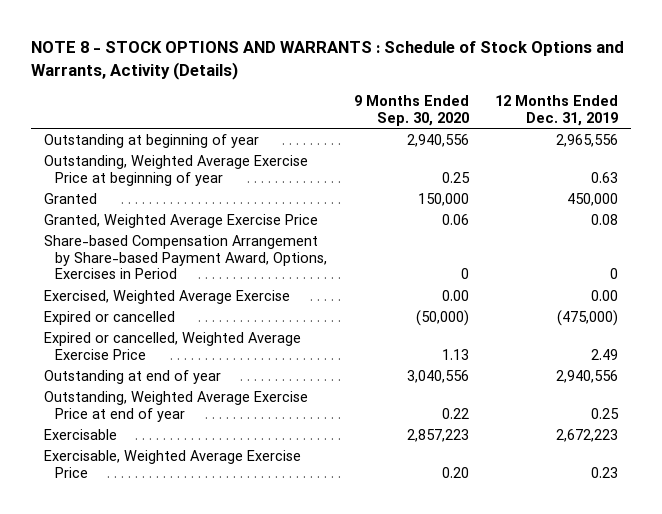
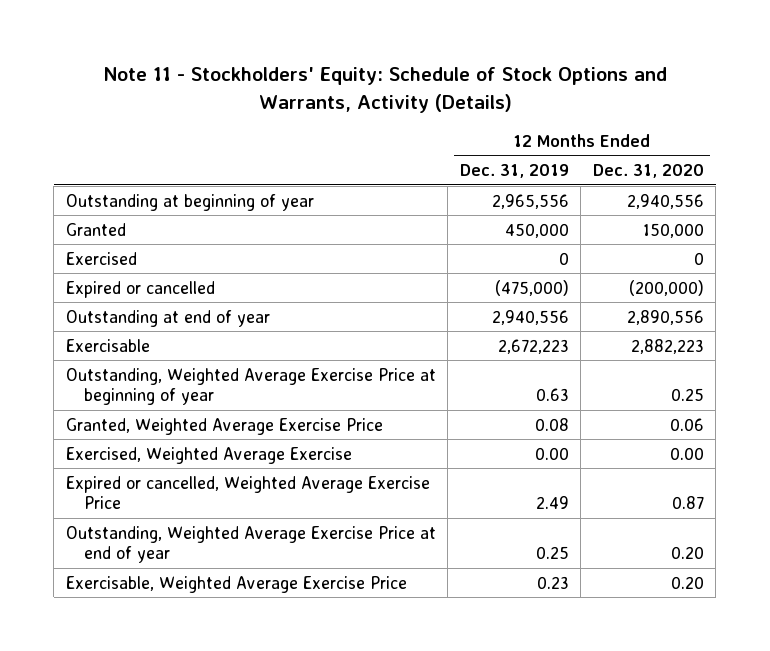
- NOTE 8 - STOCK OPTIONS AND WARRANTS : Schedule of Stock Options and Warrants, Activity (Details)
+ Note 11 - Stockholders' Equity: Schedule of Stock Options and Warrants, Activity (Details)
- | 9 Months Ended Sep. 30, 2020 | 12 Months Ended Dec. 31, 2019
+ | 12 Months Ended Dec. 31, 2019 | 12 Months Ended Dec. 31, 2020
+ Exercised | 0 | 0
moved up: Expired or cancelled | (475,000) | (200,000)
moved up: Outstanding at end of year | 2,940,556 | 2,890,556
moved up: Exercisable | 2,672,223 | 2,882,223
moved down: Outstanding, Weighted Average Exercise Price at beginning of year | 0.63 | 0.25
- Share-based Compensation Arrangement by Share-based Payment Award, Options, Exercises in Period | 0 | 0

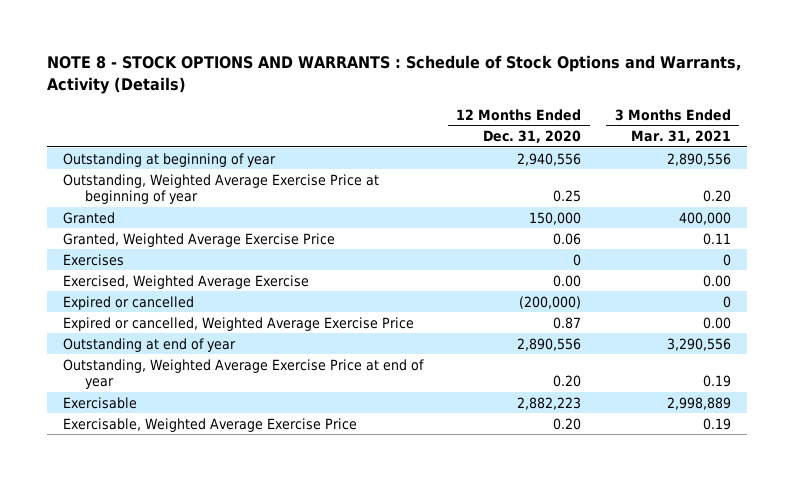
- Note 11 - Stockholders' Equity: Schedule of Stock Options and Warrants, Activity (Details)
+ NOTE 8 - STOCK OPTIONS AND WARRANTS : Schedule of Stock Options and Warrants, Activity (Details)
- | 12 Months Ended Dec. 31, 2019 | 12 Months Ended Dec. 31, 2020
+ | 12 Months Ended Dec. 31, 2020 | 3 Months Ended Mar. 31, 2021
- Exercised | 0 | 0
moved down: Granted | 150,000 | 400,000
+ Exercises | 0 | 0
moved down: Expired or cancelled | (200,000) | 0
moved down: Outstanding at end of year | 2,890,556 | 3,290,556
moved down: Exercisable | 2,882,223 | 2,998,889

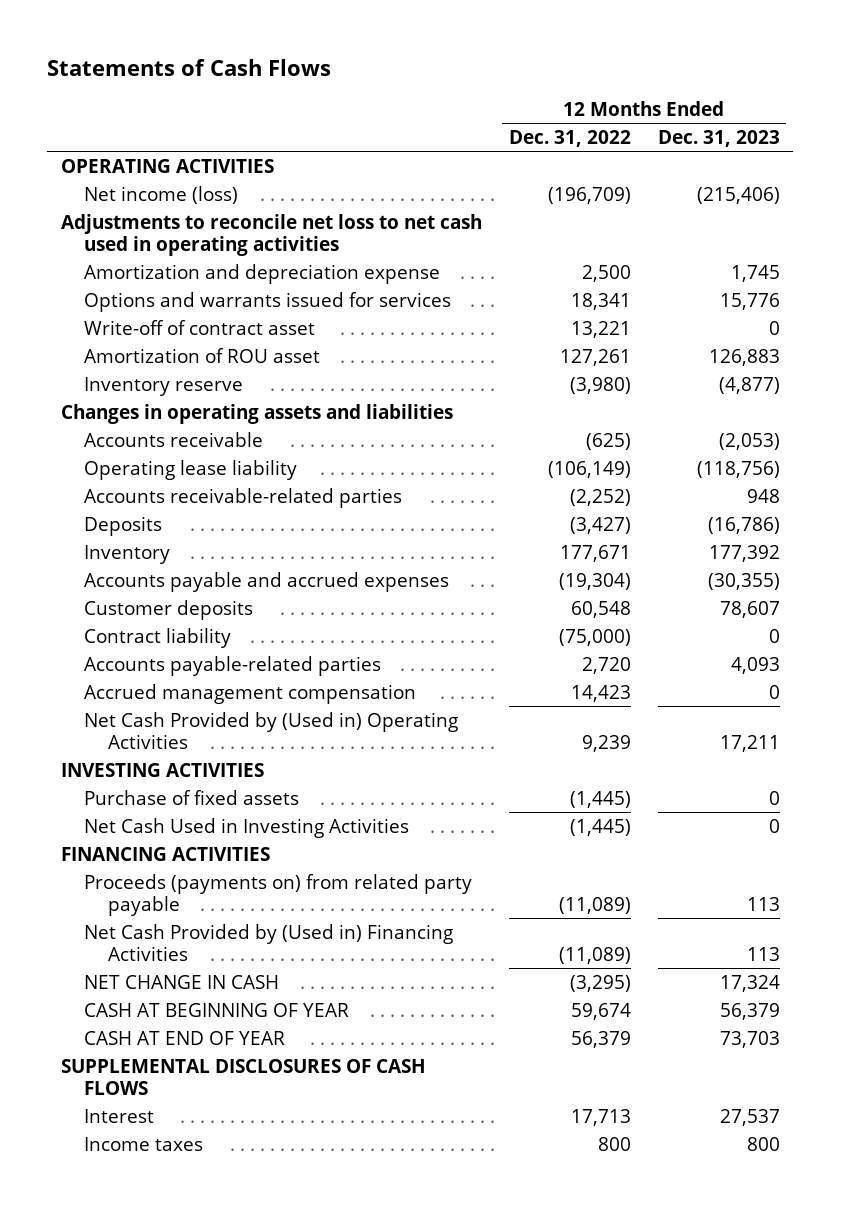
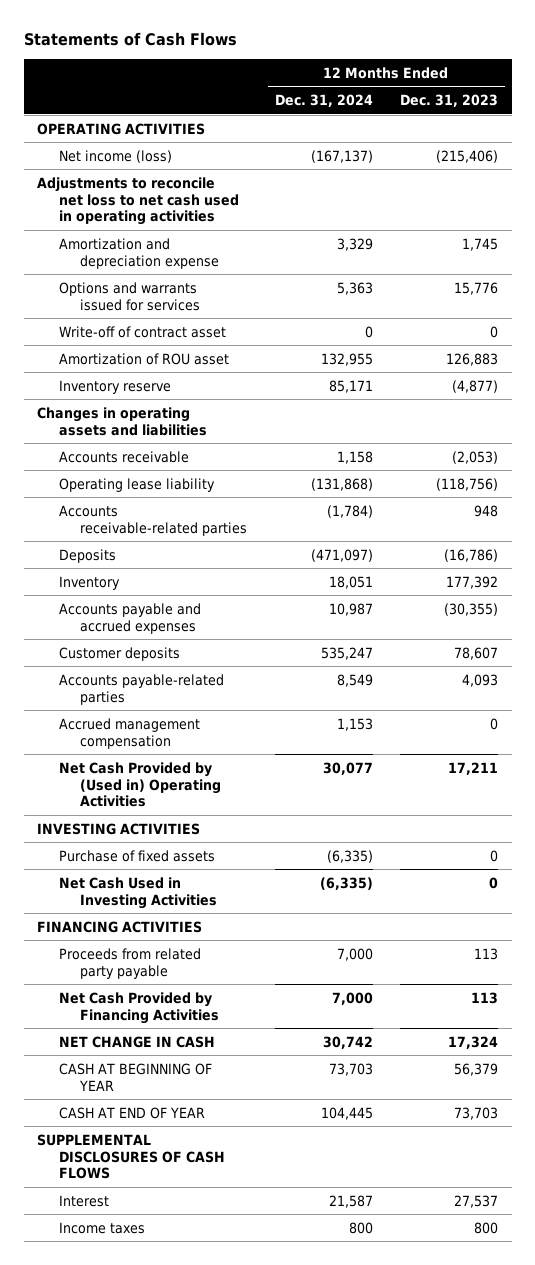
- | 12 Months Ended Dec. 31, 2022 | 12 Months Ended Dec. 31, 2023
+ | 12 Months Ended Dec. 31, 2024 | 12 Months Ended Dec. 31, 2023
- Contract liability | (75,000) | 0
- Proceeds (payments on) from related party payable | (11,089) | 113
- Net Cash Provided by (Used in) Financing Activities | (11,089) | 113
+ Proceeds from related party payable | 7,000 | 113
+ Net Cash Provided by Financing Activities | 7,000 | 113

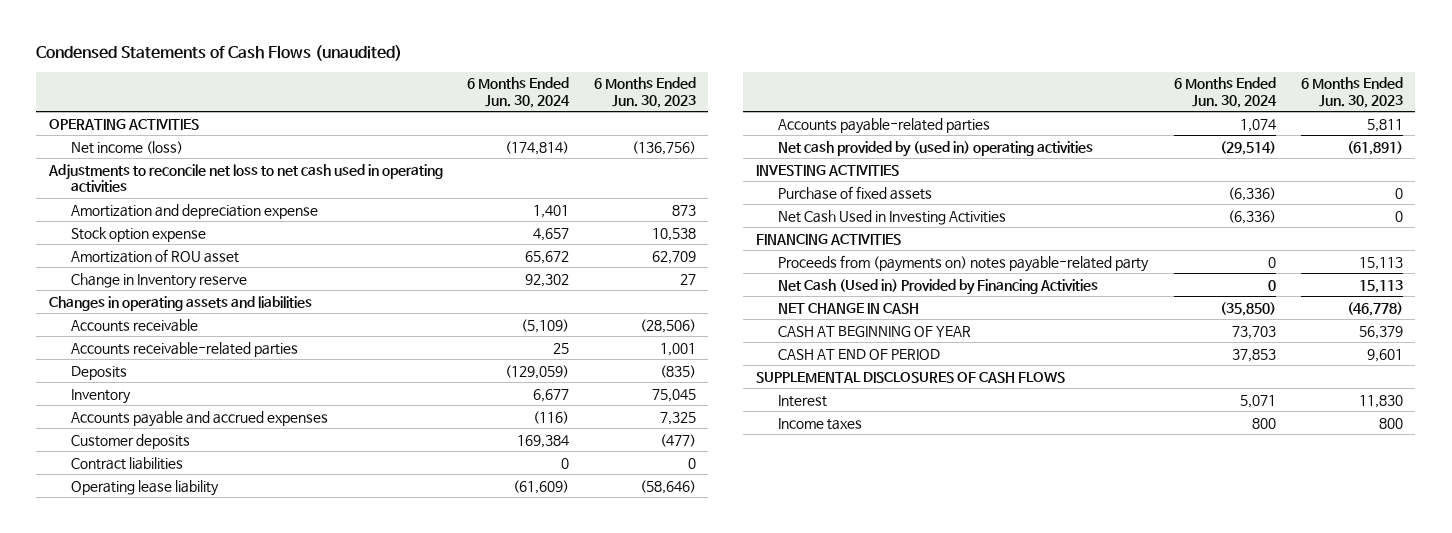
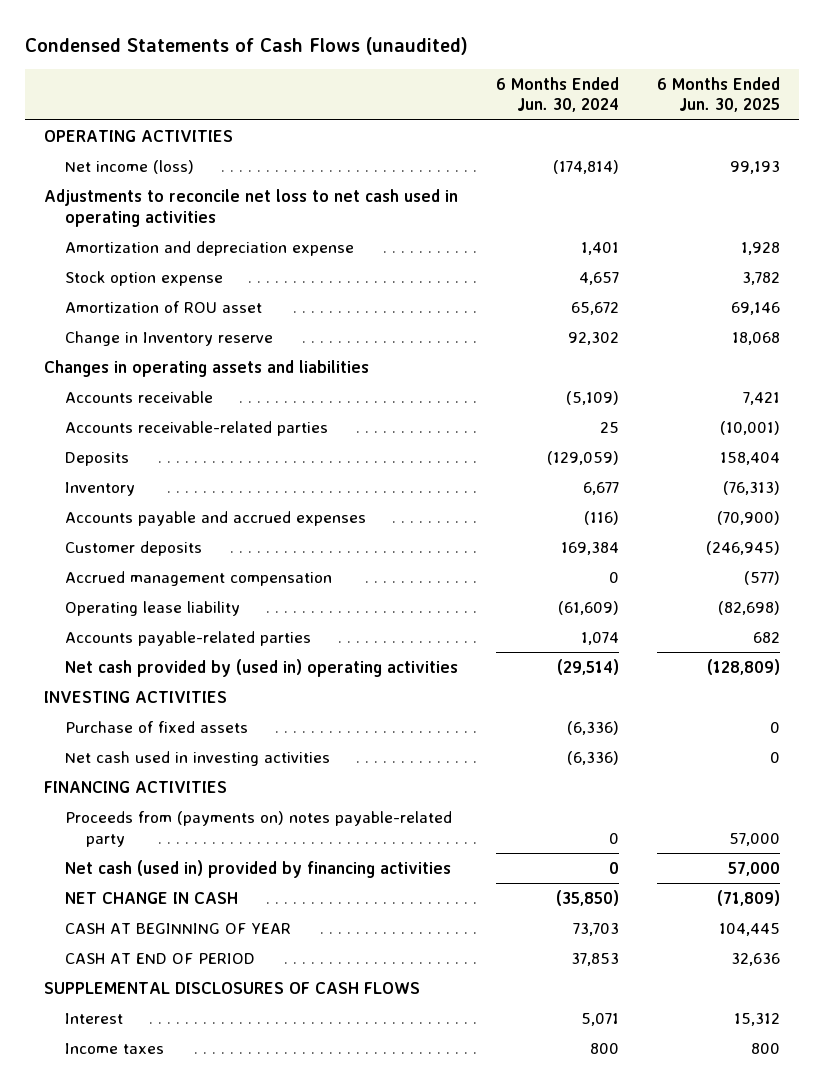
- | 6 Months Ended Jun. 30, 2024 | 6 Months Ended Jun. 30, 2023
+ | 6 Months Ended Jun. 30, 2024 | 6 Months Ended Jun. 30, 2025
- Contract liabilities | 0 | 0
+ Accrued management compensation | 0 | (577)
- Net Cash Used in Investing Activities | (6,336) | 0
+ Net cash used in investing activities | (6,336) | 0
- Net Cash (Used in) Provided by Financing Activities | 0 | 15,113
+ Net cash (used in) provided by financing activities | 0 | 57,000

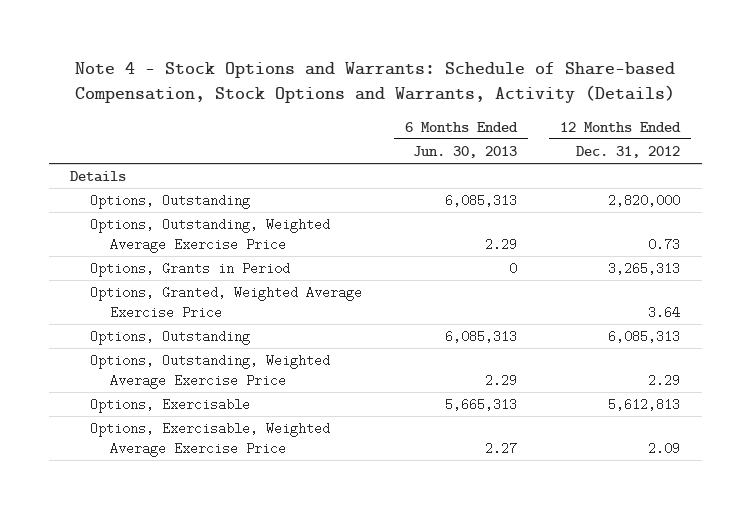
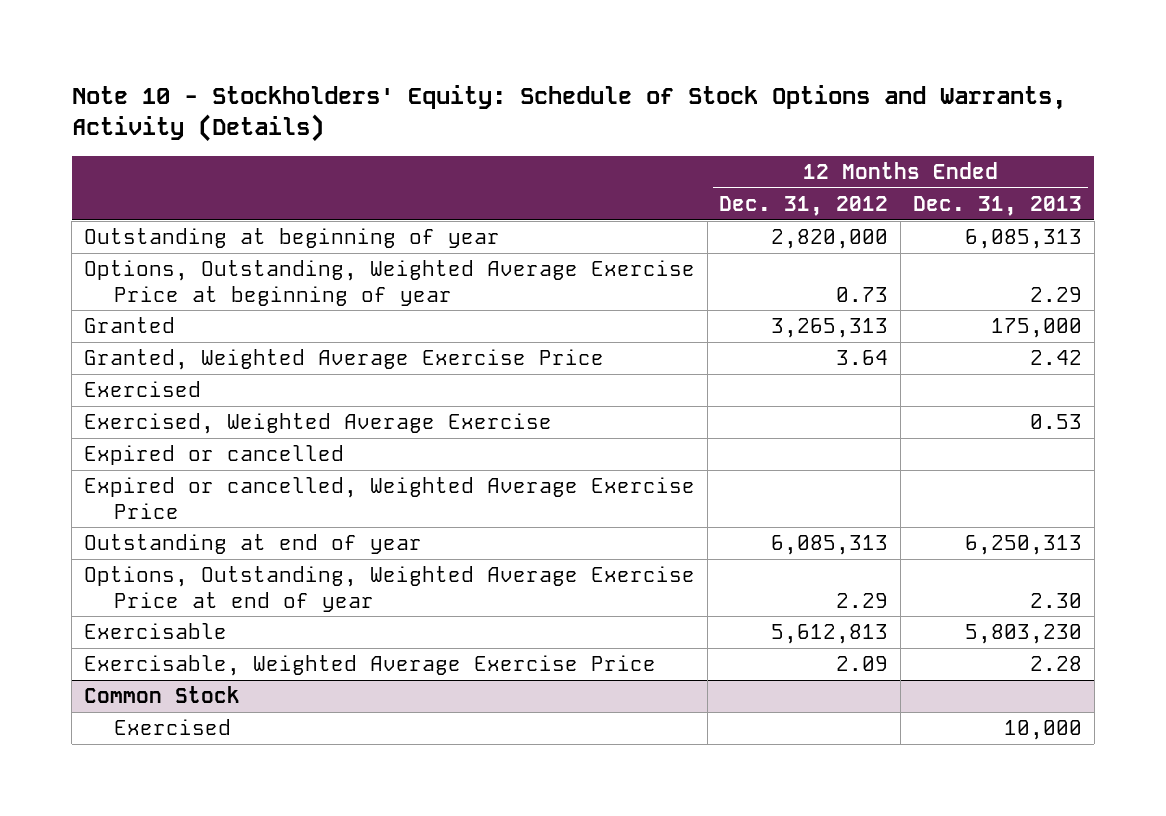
- Note 4 - Stock Options and Warrants: Schedule of Share-based Compensation, Stock Options and Warrants, Activity (Details)
+ Note 10 - Stockholders' Equity: Schedule of Stock Options and Warrants, Activity (Details)
- | 6 Months Ended Jun. 30, 2013 | 12 Months Ended Dec. 31, 2012
+ | 12 Months Ended Dec. 31, 2012 | 12 Months Ended Dec. 31, 2013
- Details
- Options, Outstanding | 6,085,313 | 2,820,000
- Options, Outstanding, Weighted Average Exercise Price | 2.29 | 0.73
- Options, Grants in Period | 0 | 3,265,313
- Options, Granted, Weighted Average Exercise Price | | 3.64
- Options, Outstanding | 6,085,313 | 6,085,313
- Options, Outstanding, Weighted Average Exercise Price | 2.29 | 2.29
- Options, Exercisable | 5,665,313 | 5,612,813
- Options, Exercisable, Weighted Average Exercise Price | 2.27 | 2.09
+ Outstanding at beginning of year | 2,820,000 | 6,085,313
+ Options, Outstanding, Weighted Average Exercise Price at beginning of year | 0.73 | 2.29
+ Granted | 3,265,313 | 175,000
+ Granted, Weighted Average Exercise Price | 3.64 | 2.42
+ Exercised
+ Exercised, Weighted Average Exercise | | 0.53
+ Expired or cancelled
+ Expired or cancelled, Weighted Average Exercise Price
+ Outstanding at end of year | 6,085,313 | 6,250,313
+ Options, Outstanding, Weighted Average Exercise Price at end of year | 2.29 | 2.30
+ Exercisable | 5,612,813 | 5,803,230
+ Exercisable, Weighted Average Exercise Price | 2.09 | 2.28
+ Common Stock
+ Exercised | | 10,000

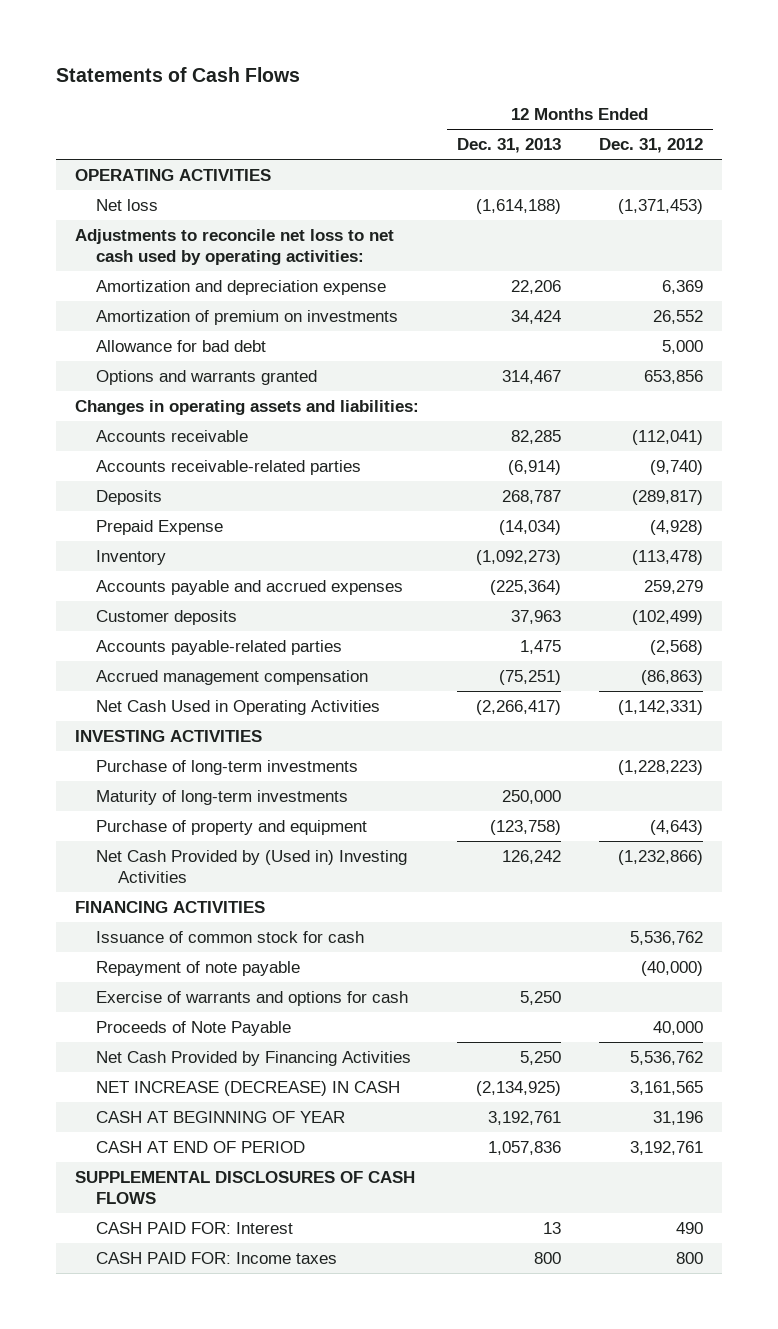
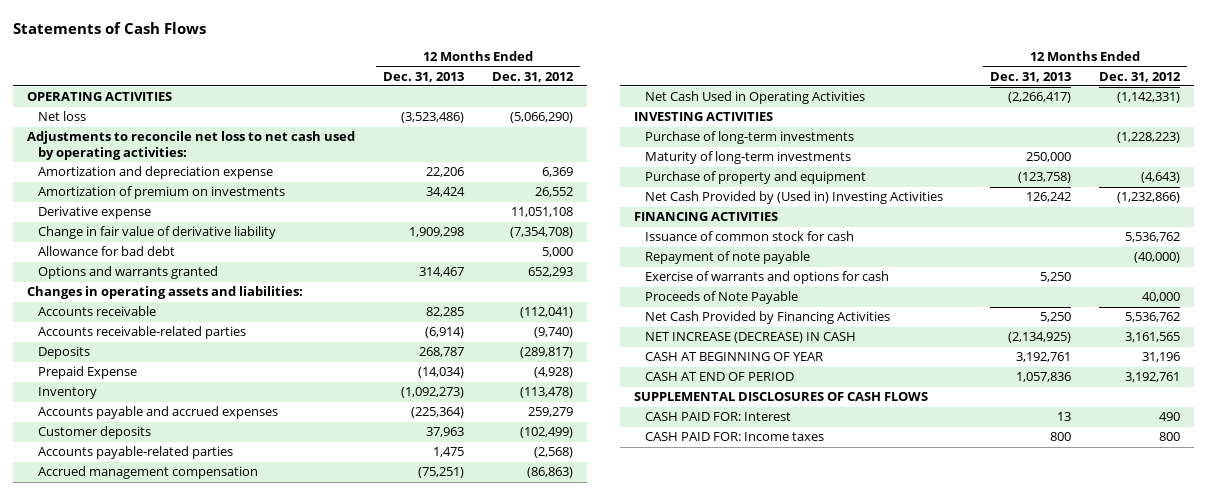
- Net loss | (1,614,188) | (1,371,453)
+ Net loss | (3,523,486) | (5,066,290)
+ Derivative expense | | 11,051,108
+ Change in fair value of derivative liability | 1,909,298 | (7,354,708)
- Options and warrants granted | 314,467 | 653,856
+ Options and warrants granted | 314,467 | 652,293

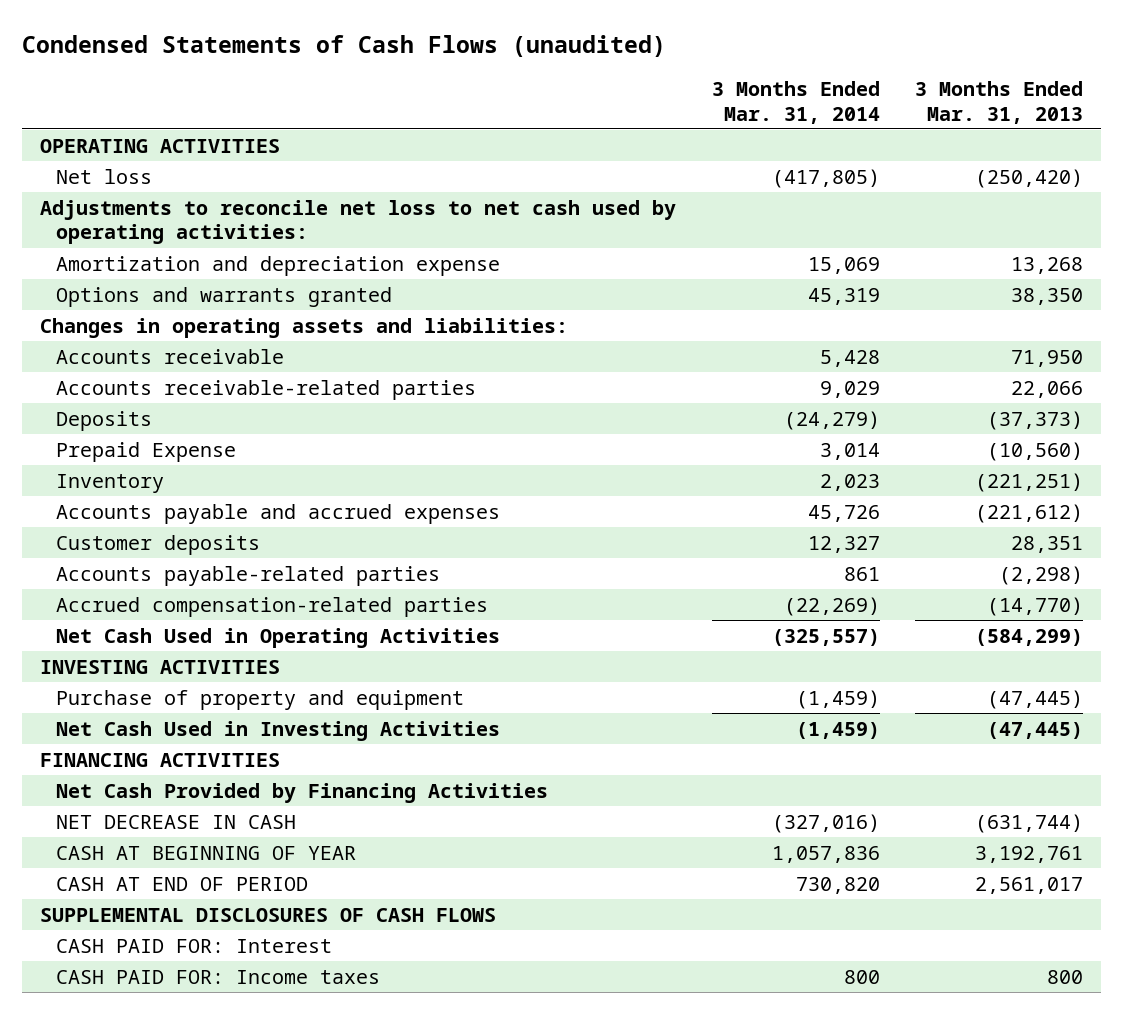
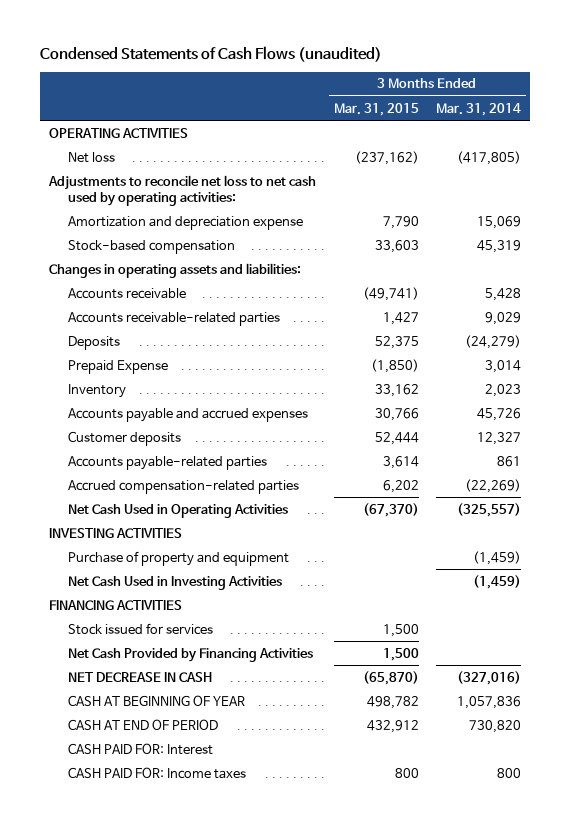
- | 3 Months Ended Mar. 31, 2014 | 3 Months Ended Mar. 31, 2013
+ | 3 Months Ended Mar. 31, 2015 | 3 Months Ended Mar. 31, 2014
- Options and warrants granted | 45,319 | 38,350
+ Stock-based compensation | 33,603 | 45,319
+ Stock issued for services | 1,500 |
- SUPPLEMENTAL DISCLOSURES OF CASH FLOWS

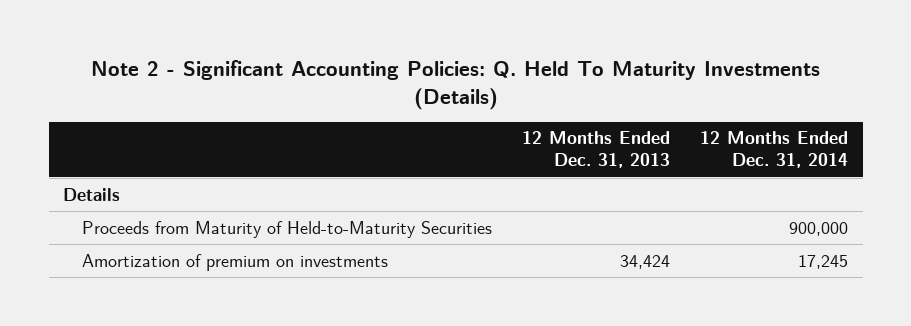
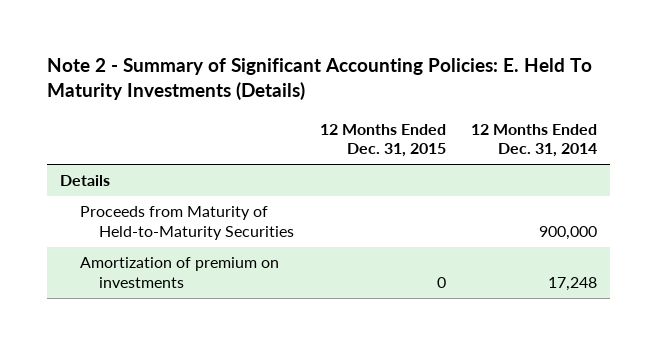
- Note 2 - Significant Accounting Policies: Q. Held To Maturity Investments (Details)
+ Note 2 - Summary of Significant Accounting Policies: E. Held To Maturity Investments (Details)
- | 12 Months Ended Dec. 31, 2013 | 12 Months Ended Dec. 31, 2014
+ | 12 Months Ended Dec. 31, 2015 | 12 Months Ended Dec. 31, 2014
- Amortization of premium on investments | 34,424 | 17,245
+ Amortization of premium on investments | 0 | 17,248

